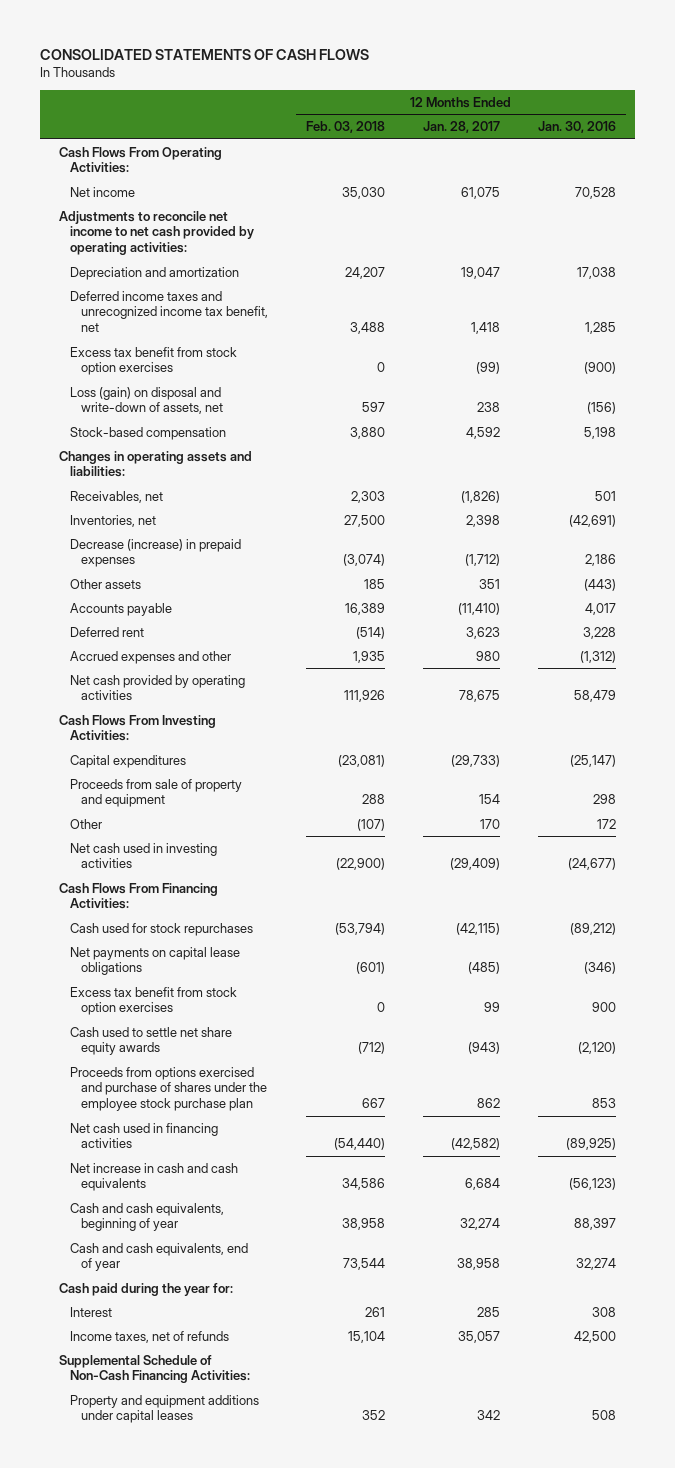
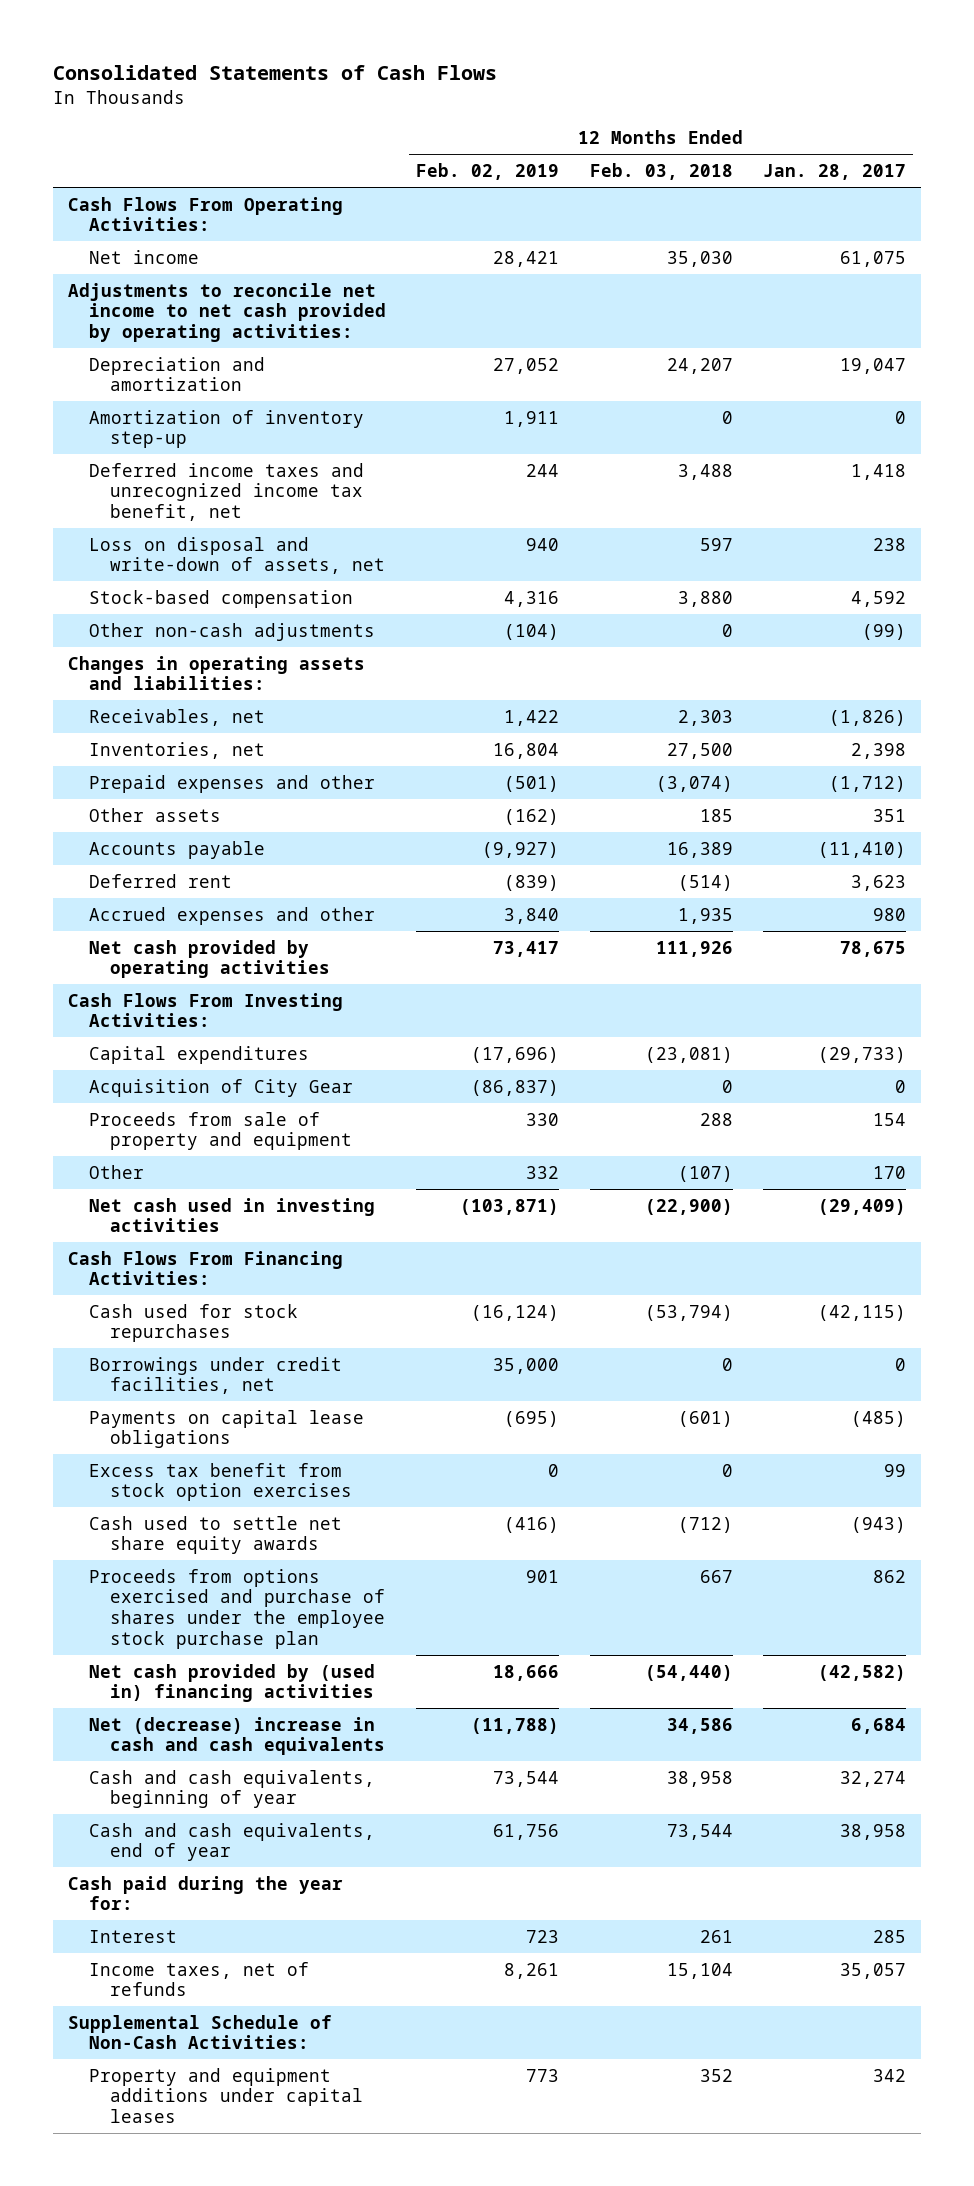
- CONSOLIDATED STATEMENTS OF CASH FLOWS
+ Consolidated Statements of Cash Flows
- | 12 Months Ended Feb. 03, 2018 | 12 Months Ended Jan. 28, 2017 | 12 Months Ended Jan. 30, 2016
+ | 12 Months Ended Feb. 02, 2019 | 12 Months Ended Feb. 03, 2018 | 12 Months Ended Jan. 28, 2017
+ Amortization of inventory step-up | 1,911 | 0 | 0
- Excess tax benefit from stock option exercises | 0 | (99) | (900)
- Loss (gain) on disposal and write-down of assets, net | 597 | 238 | (156)
+ Loss on disposal and write-down of assets, net | 940 | 597 | 238
+ Other non-cash adjustments | (104) | 0 | (99)
- Decrease (increase) in prepaid expenses | (3,074) | (1,712) | 2,186
+ Prepaid expenses and other | (501) | (3,074) | (1,712)
+ Acquisition of City Gear | (86,837) | 0 | 0
- Net payments on capital lease obligations | (601) | (485) | (346)
+ Borrowings under credit facilities, net | 35,000 | 0 | 0
+ Payments on capital lease obligations | (695) | (601) | (485)
- Net cash used in financing activities | (54,440) | (42,582) | (89,925)
- Net increase in cash and cash equivalents | 34,586 | 6,684 | (56,123)
+ Net cash provided by (used in) financing activities | 18,666 | (54,440) | (42,582)
+ Net (decrease) increase in cash and cash equivalents | (11,788) | 34,586 | 6,684
- Supplemental Schedule of Non-Cash Financing Activities:
+ Supplemental Schedule of Non-Cash Activities:

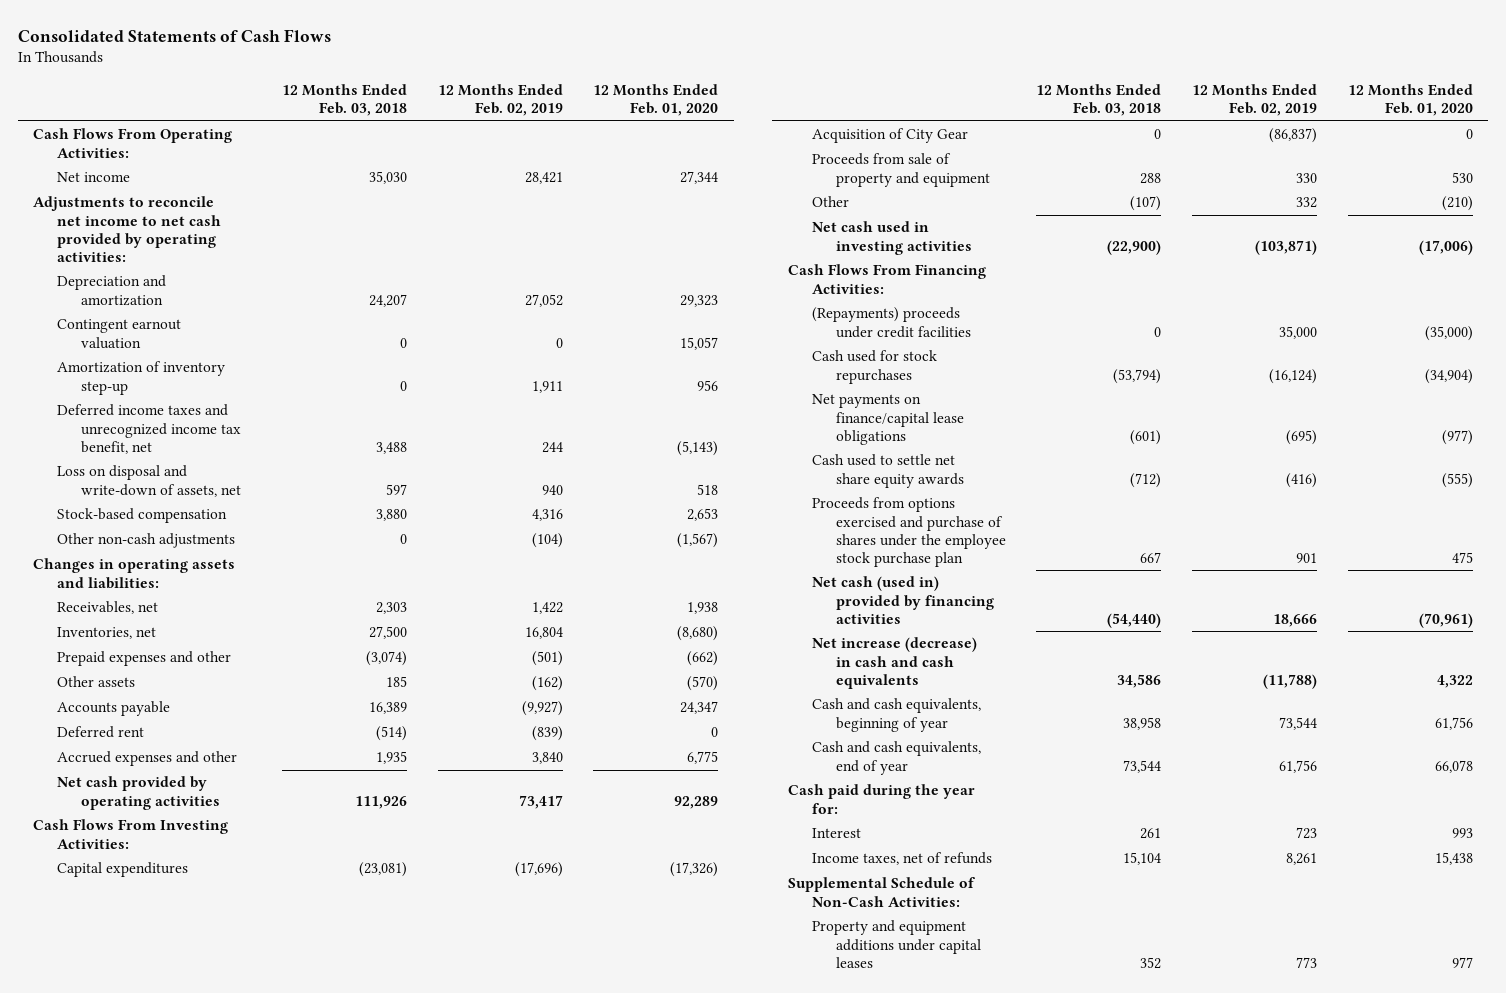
- | 12 Months Ended Feb. 02, 2019 | 12 Months Ended Feb. 03, 2018 | 12 Months Ended Jan. 28, 2017
+ | 12 Months Ended Feb. 03, 2018 | 12 Months Ended Feb. 02, 2019 | 12 Months Ended Feb. 01, 2020
+ Contingent earnout valuation | 0 | 0 | 15,057
+ (Repayments) proceeds under credit facilities | 0 | 35,000 | (35,000)
- Borrowings under credit facilities, net | 35,000 | 0 | 0
- Payments on capital lease obligations | (695) | (601) | (485)
- Excess tax benefit from stock option exercises | 0 | 0 | 99
+ Net payments on finance/capital lease obligations | (601) | (695) | (977)
- Net cash provided by (used in) financing activities | 18,666 | (54,440) | (42,582)
- Net (decrease) increase in cash and cash equivalents | (11,788) | 34,586 | 6,684
+ Net cash (used in) provided by financing activities | (54,440) | 18,666 | (70,961)
+ Net increase (decrease) in cash and cash equivalents | 34,586 | (11,788) | 4,322

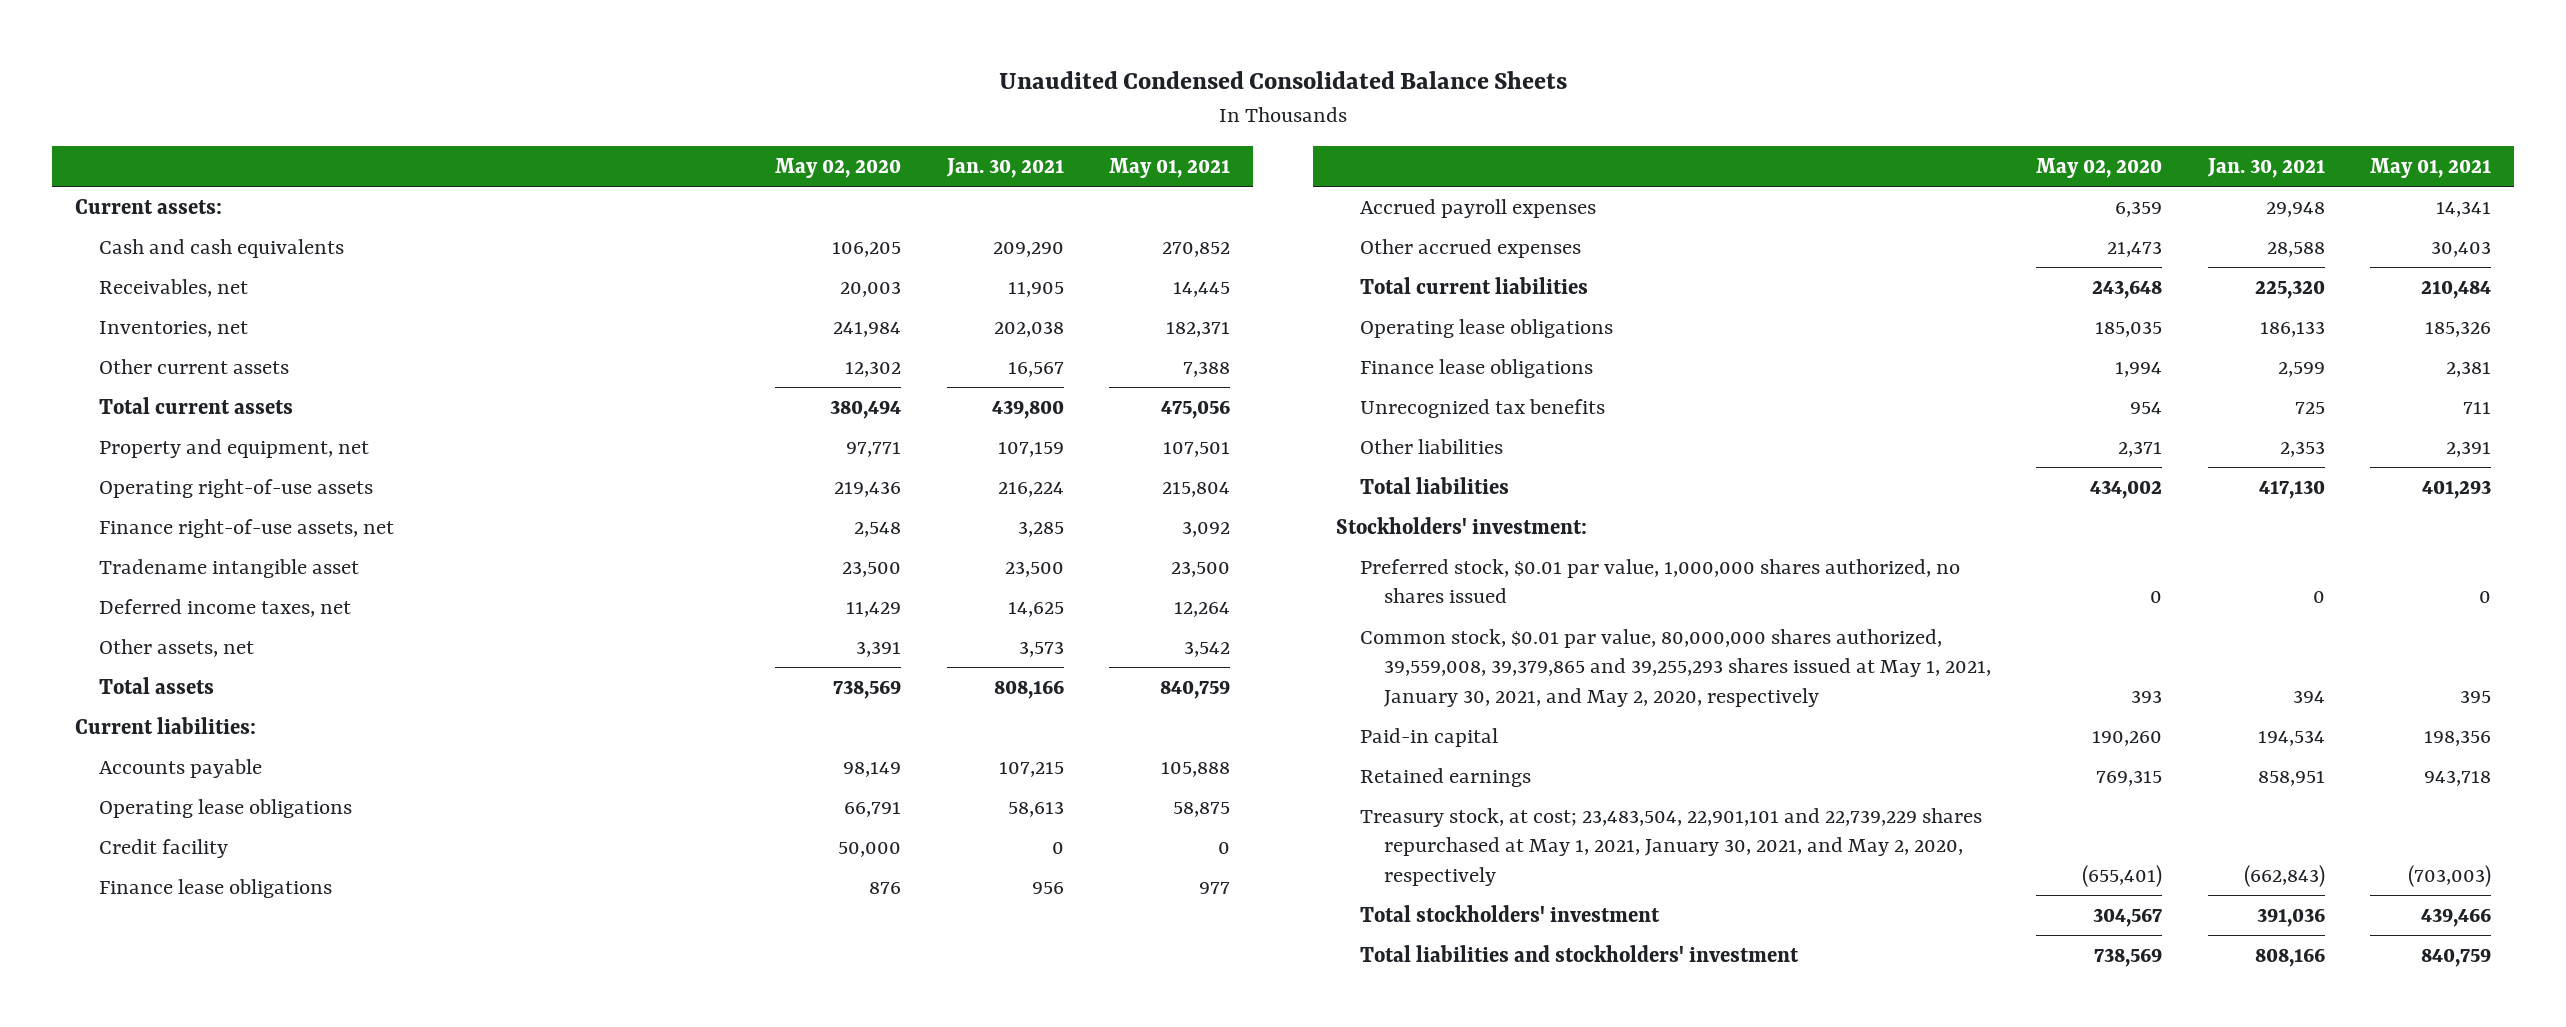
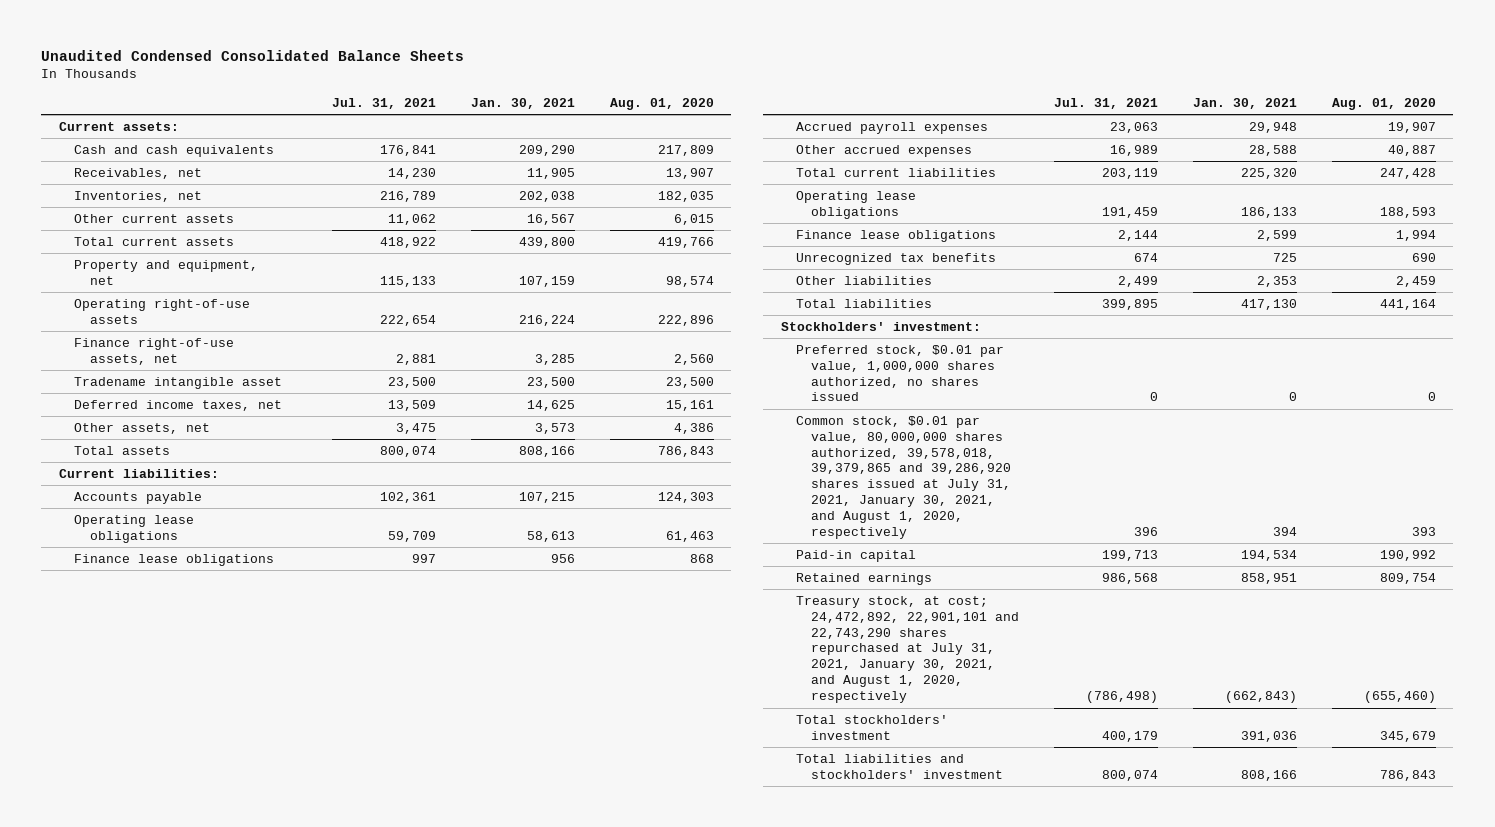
- | May 02, 2020 | Jan. 30, 2021 | May 01, 2021
+ | Jul. 31, 2021 | Jan. 30, 2021 | Aug. 01, 2020
- Credit facility | 50,000 | 0 | 0
- Common stock, $0.01 par value, 80,000,000 shares authorized, 39,559,008, 39,379,865 and 39,255,293 shares issued at May 1, 2021, January 30, 2021, and May 2, 2020, respectively | 393 | 394 | 395
+ Common stock, $0.01 par value, 80,000,000 shares authorized, 39,578,018, 39,379,865 and 39,286,920 shares issued at July 31, 2021, January 30, 2021, and August 1, 2020, respectively | 396 | 394 | 393
- Treasury stock, at cost; 23,483,504, 22,901,101 and 22,739,229 shares repurchased at May 1, 2021, January 30, 2021, and May 2, 2020, respectively | (655,401) | (662,843) | (703,003)
+ Treasury stock, at cost; 24,472,892, 22,901,101 and 22,743,290 shares repurchased at July 31, 2021, January 30, 2021, and August 1, 2020, respectively | (786,498) | (662,843) | (655,460)

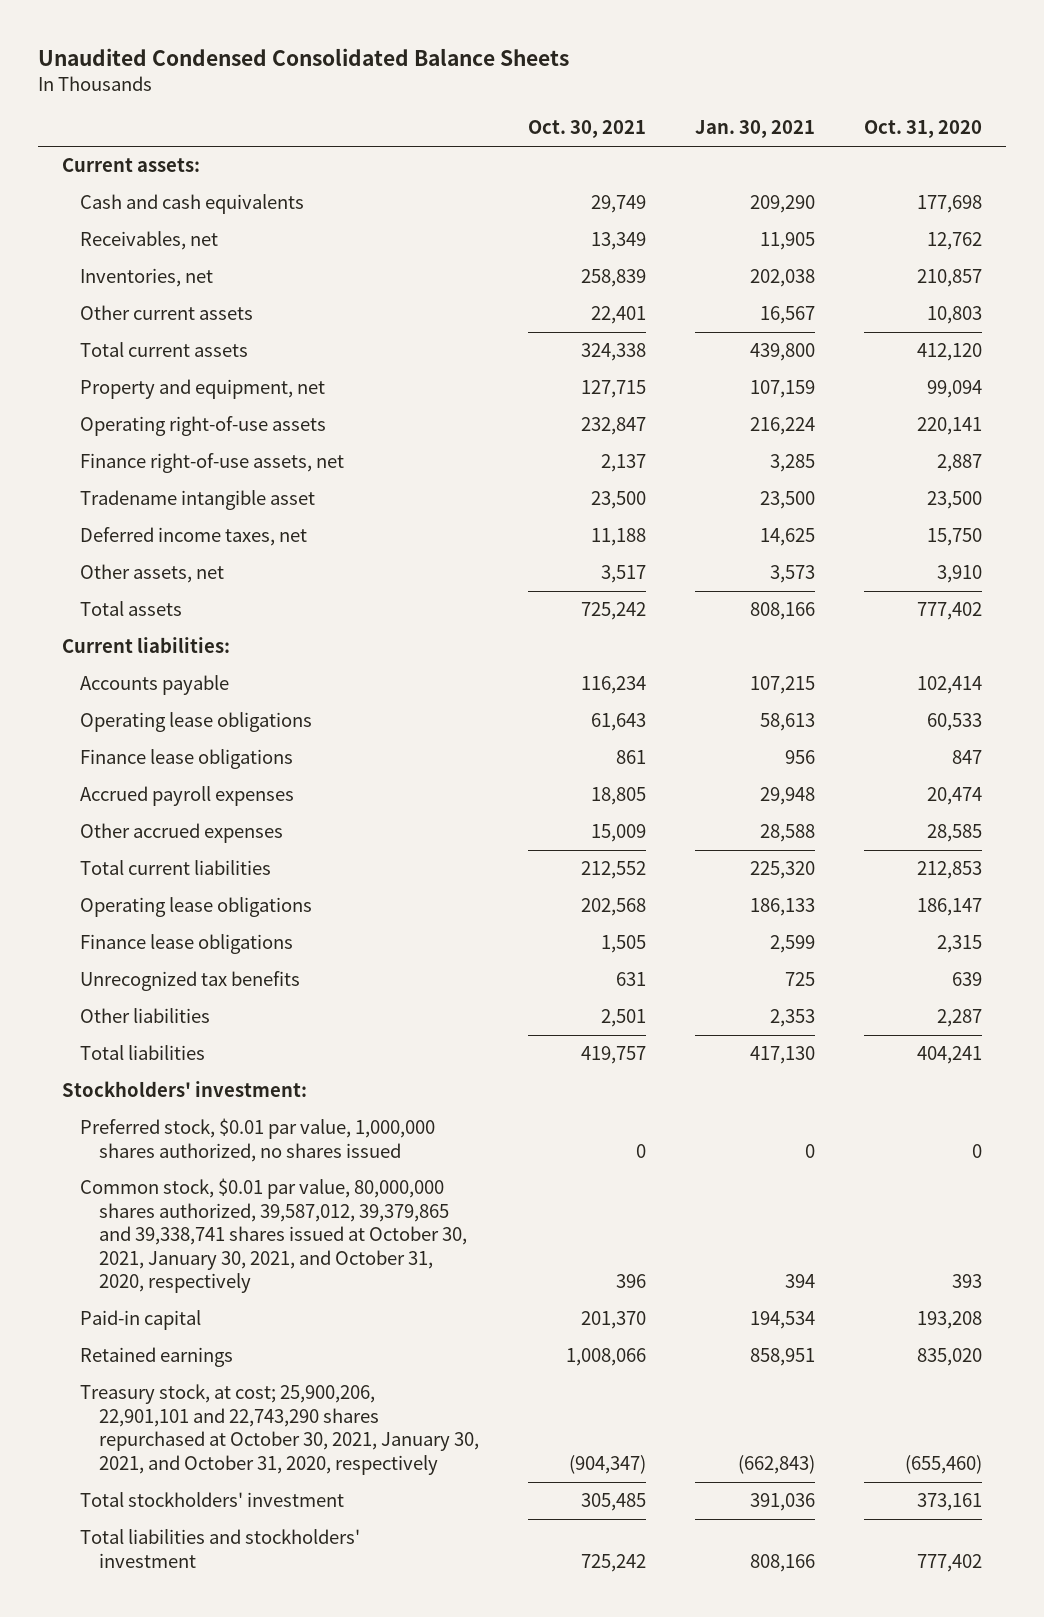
- | Jul. 31, 2021 | Jan. 30, 2021 | Aug. 01, 2020
+ | Oct. 30, 2021 | Jan. 30, 2021 | Oct. 31, 2020
- Common stock, $0.01 par value, 80,000,000 shares authorized, 39,578,018, 39,379,865 and 39,286,920 shares issued at July 31, 2021, January 30, 2021, and August 1, 2020, respectively | 396 | 394 | 393
+ Common stock, $0.01 par value, 80,000,000 shares authorized, 39,587,012, 39,379,865 and 39,338,741 shares issued at October 30, 2021, January 30, 2021, and October 31, 2020, respectively | 396 | 394 | 393
- Treasury stock, at cost; 24,472,892, 22,901,101 and 22,743,290 shares repurchased at July 31, 2021, January 30, 2021, and August 1, 2020, respectively | (786,498) | (662,843) | (655,460)
+ Treasury stock, at cost; 25,900,206, 22,901,101 and 22,743,290 shares repurchased at October 30, 2021, January 30, 2021, and October 31, 2020, respectively | (904,347) | (662,843) | (655,460)

